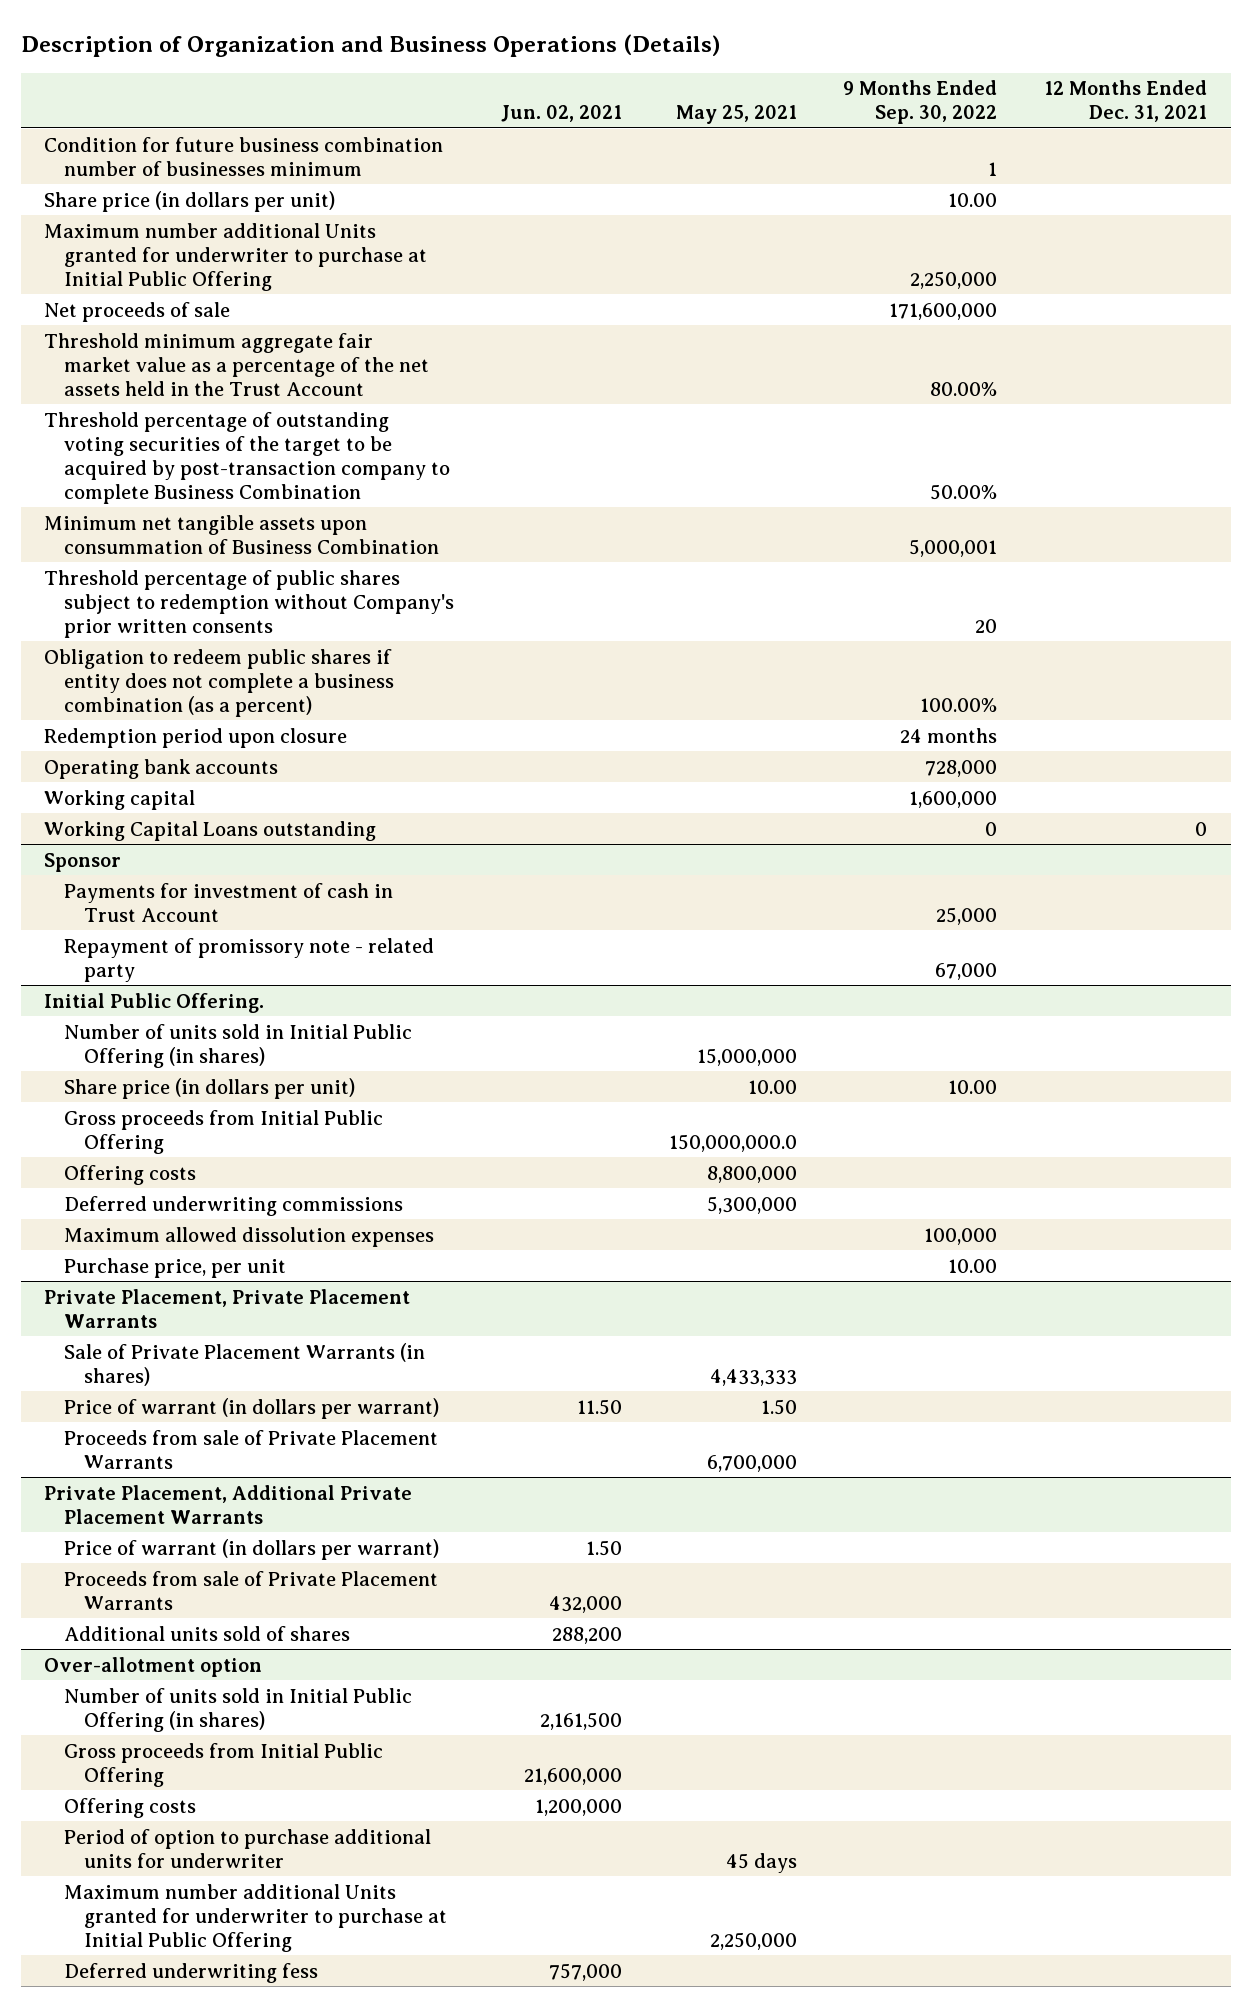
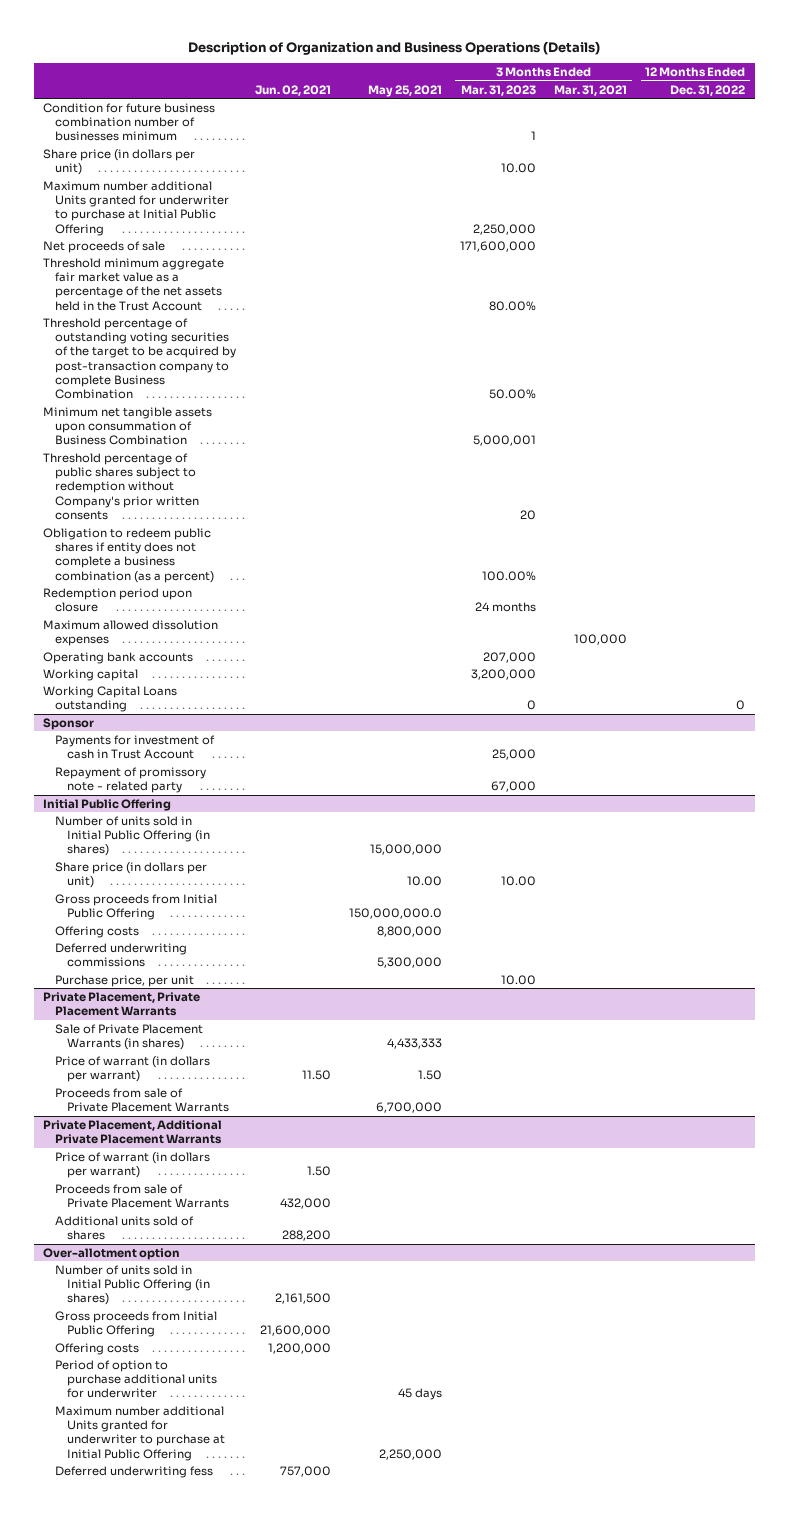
- | Jun. 02, 2021 | May 25, 2021 | 9 Months Ended Sep. 30, 2022 | 12 Months Ended Dec. 31, 2021
+ | Jun. 02, 2021 | May 25, 2021 | 3 Months Ended Mar. 31, 2023 | 3 Months Ended Mar. 31, 2021 | 12 Months Ended Dec. 31, 2022
+ Maximum allowed dissolution expenses | | | | 100,000 |
- Initial Public Offering.
+ Initial Public Offering
- Maximum allowed dissolution expenses | | | 100,000 |

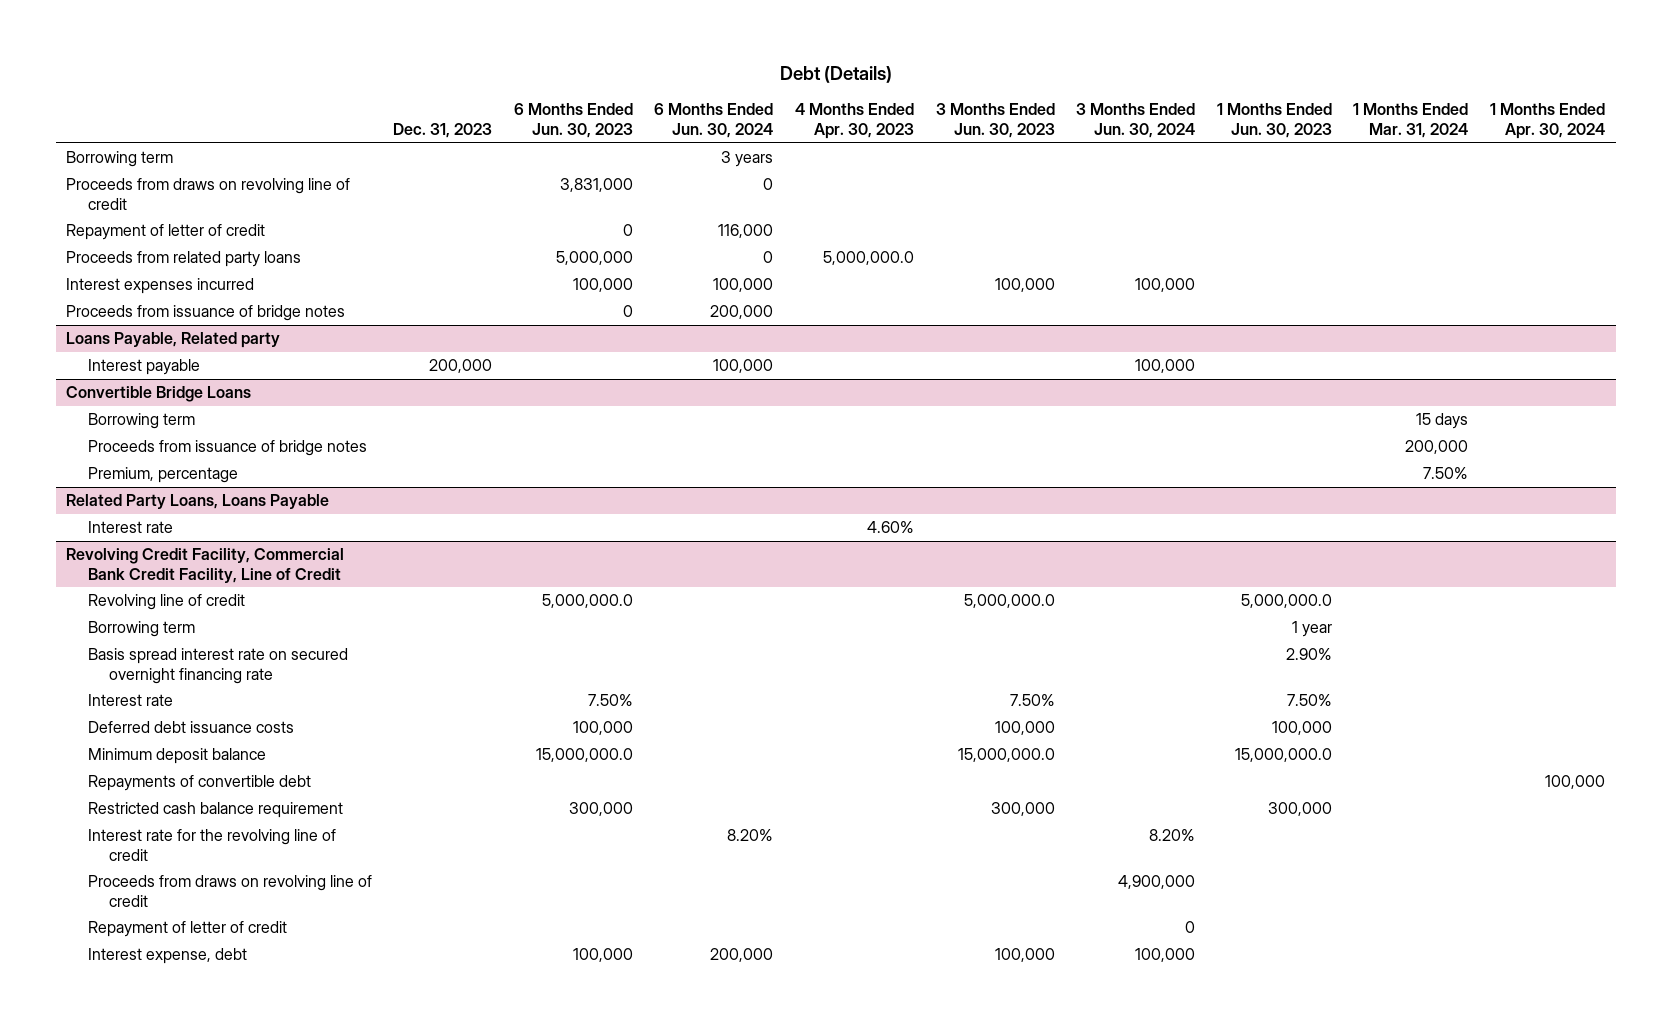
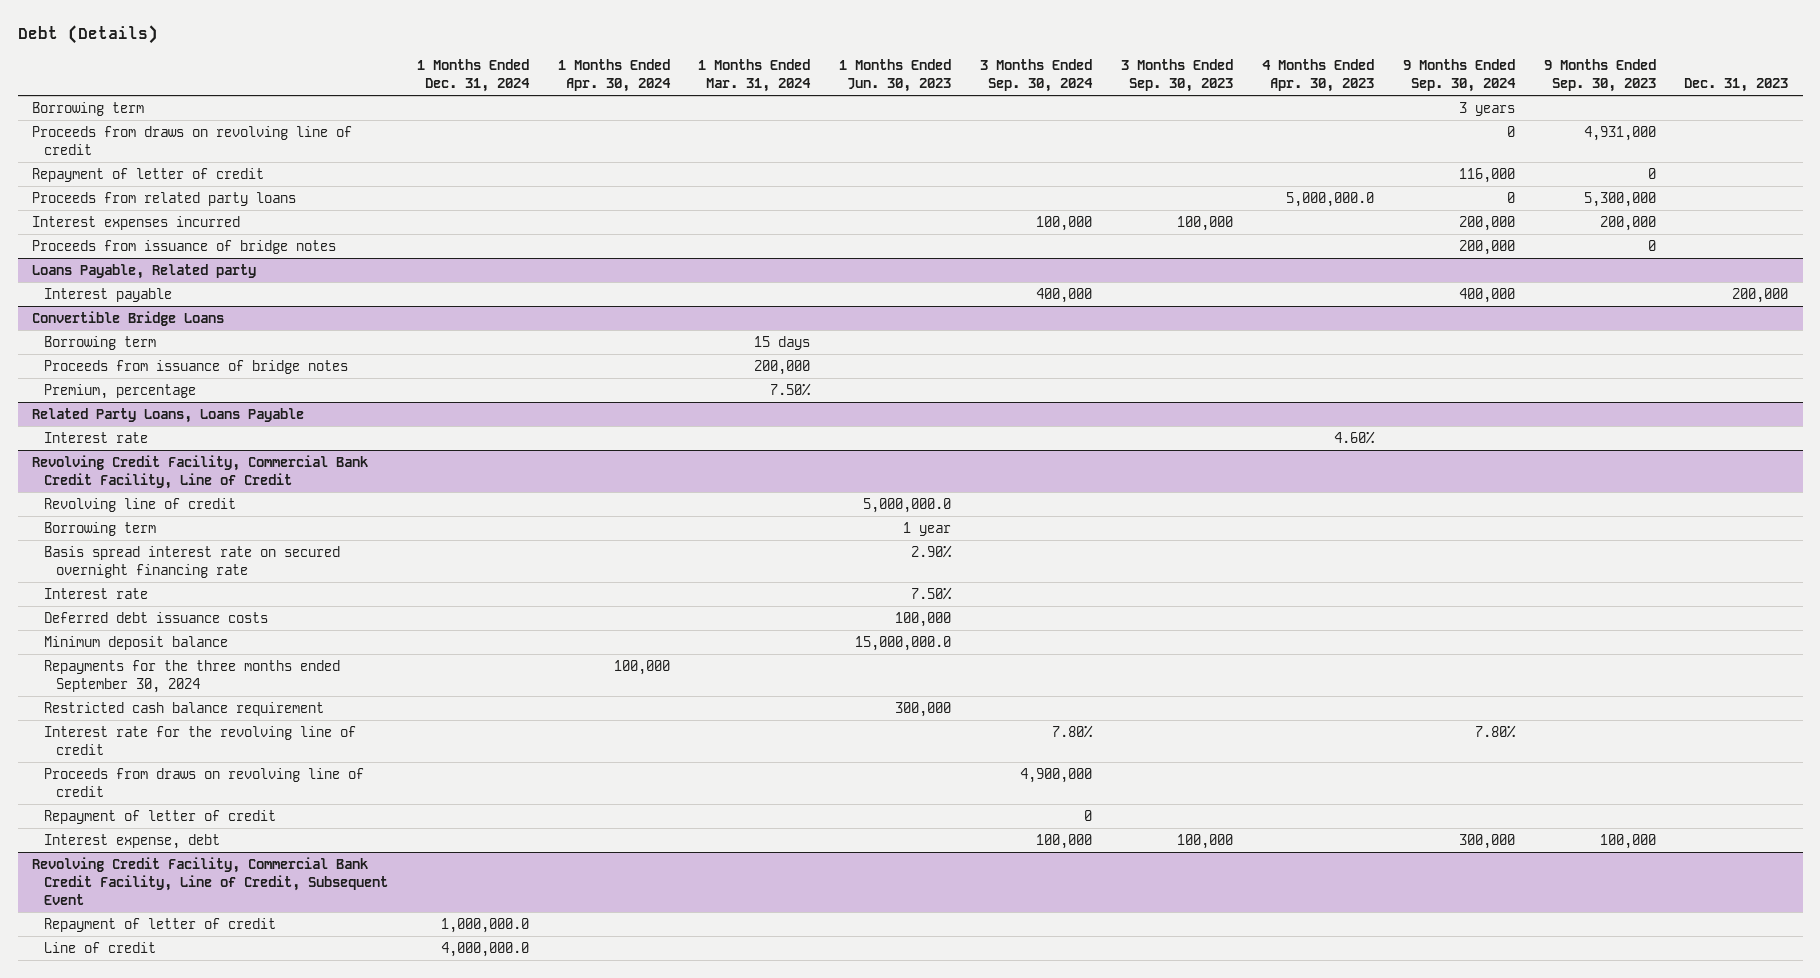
- | Dec. 31, 2023 | 6 Months Ended Jun. 30, 2023 | 6 Months Ended Jun. 30, 2024 | 4 Months Ended Apr. 30, 2023 | 3 Months Ended Jun. 30, 2023 | 3 Months Ended Jun. 30, 2024 | 1 Months Ended Jun. 30, 2023 | 1 Months Ended Mar. 31, 2024 | 1 Months Ended Apr. 30, 2024
+ | 1 Months Ended Dec. 31, 2024 | 1 Months Ended Apr. 30, 2024 | 1 Months Ended Mar. 31, 2024 | 1 Months Ended Jun. 30, 2023 | 3 Months Ended Sep. 30, 2024 | 3 Months Ended Sep. 30, 2023 | 4 Months Ended Apr. 30, 2023 | 9 Months Ended Sep. 30, 2024 | 9 Months Ended Sep. 30, 2023 | Dec. 31, 2023
@ Revolving Credit Facility, Commercial Bank Credit Facility, Line of Credit
- Repayments of convertible debt | | | | | | | | | 100,000
+ Repayments for the three months ended September 30, 2024 | | 100,000 | | | | | | | |
+ Revolving Credit Facility, Commercial Bank Credit Facility, Line of Credit, Subsequent Event
+ Repayment of letter of credit | 1,000,000.0 | | | | | | | | |
+ Line of credit | 4,000,000.0 | | | | | | | | |

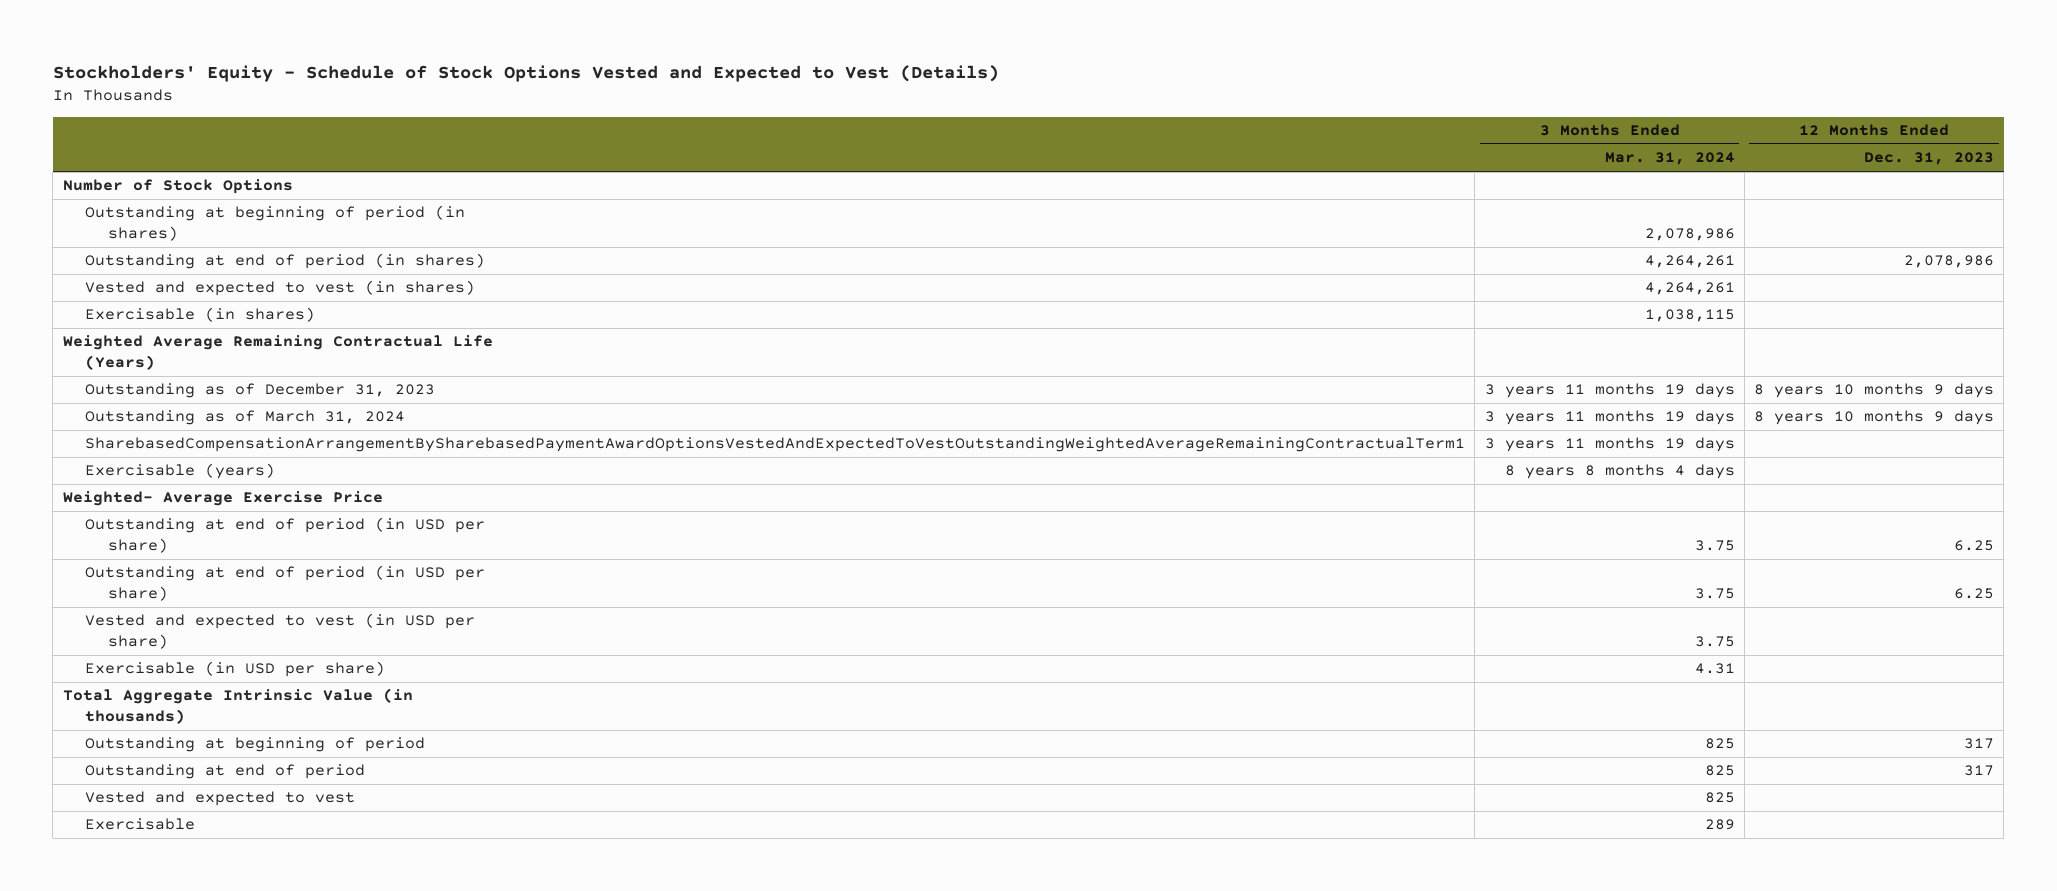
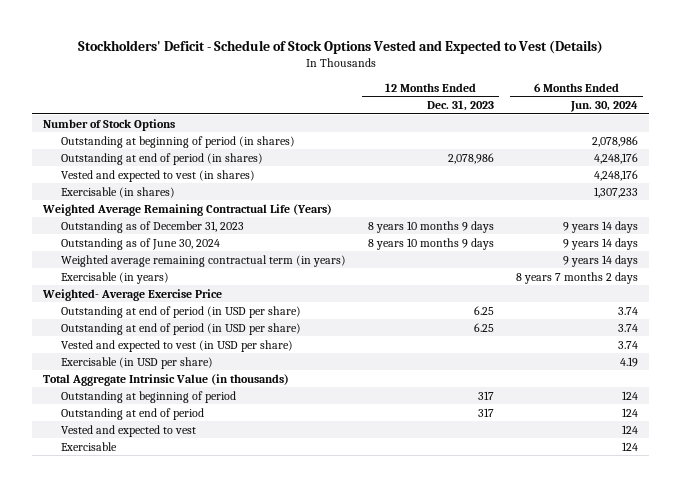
- Stockholders' Equity - Schedule of Stock Options Vested and Expected to Vest (Details)
+ Stockholders' Deficit - Schedule of Stock Options Vested and Expected to Vest (Details)
- | 3 Months Ended Mar. 31, 2024 | 12 Months Ended Dec. 31, 2023
+ | 12 Months Ended Dec. 31, 2023 | 6 Months Ended Jun. 30, 2024
- Outstanding as of March 31, 2024 | 3 years 11 months 19 days | 8 years 10 months 9 days
- SharebasedCompensationArrangementBySharebasedPaymentAwardOptionsVestedAndExpectedToVestOutstandingWeightedAverageRemainingContractualTerm1 | 3 years 11 months 19 days |
- Exercisable (years) | 8 years 8 months 4 days |
+ Outstanding as of June 30, 2024 | 8 years 10 months 9 days | 9 years 14 days
+ Weighted average remaining contractual term (in years) | | 9 years 14 days
+ Exercisable (in years) | | 8 years 7 months 2 days

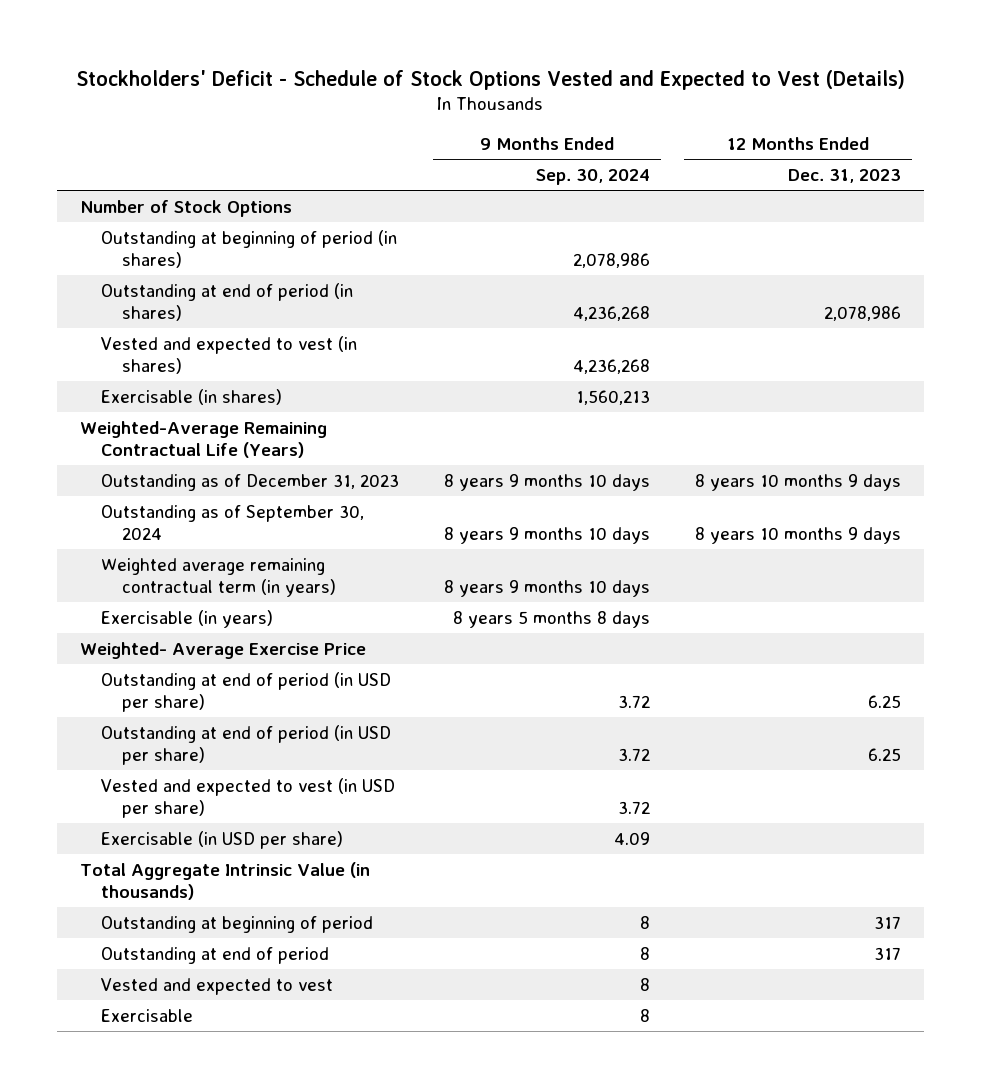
- | 12 Months Ended Dec. 31, 2023 | 6 Months Ended Jun. 30, 2024
+ | 9 Months Ended Sep. 30, 2024 | 12 Months Ended Dec. 31, 2023
- Weighted Average Remaining Contractual Life (Years)
+ Weighted-Average Remaining Contractual Life (Years)
- Outstanding as of June 30, 2024 | 8 years 10 months 9 days | 9 years 14 days
+ Outstanding as of September 30, 2024 | 8 years 9 months 10 days | 8 years 10 months 9 days

